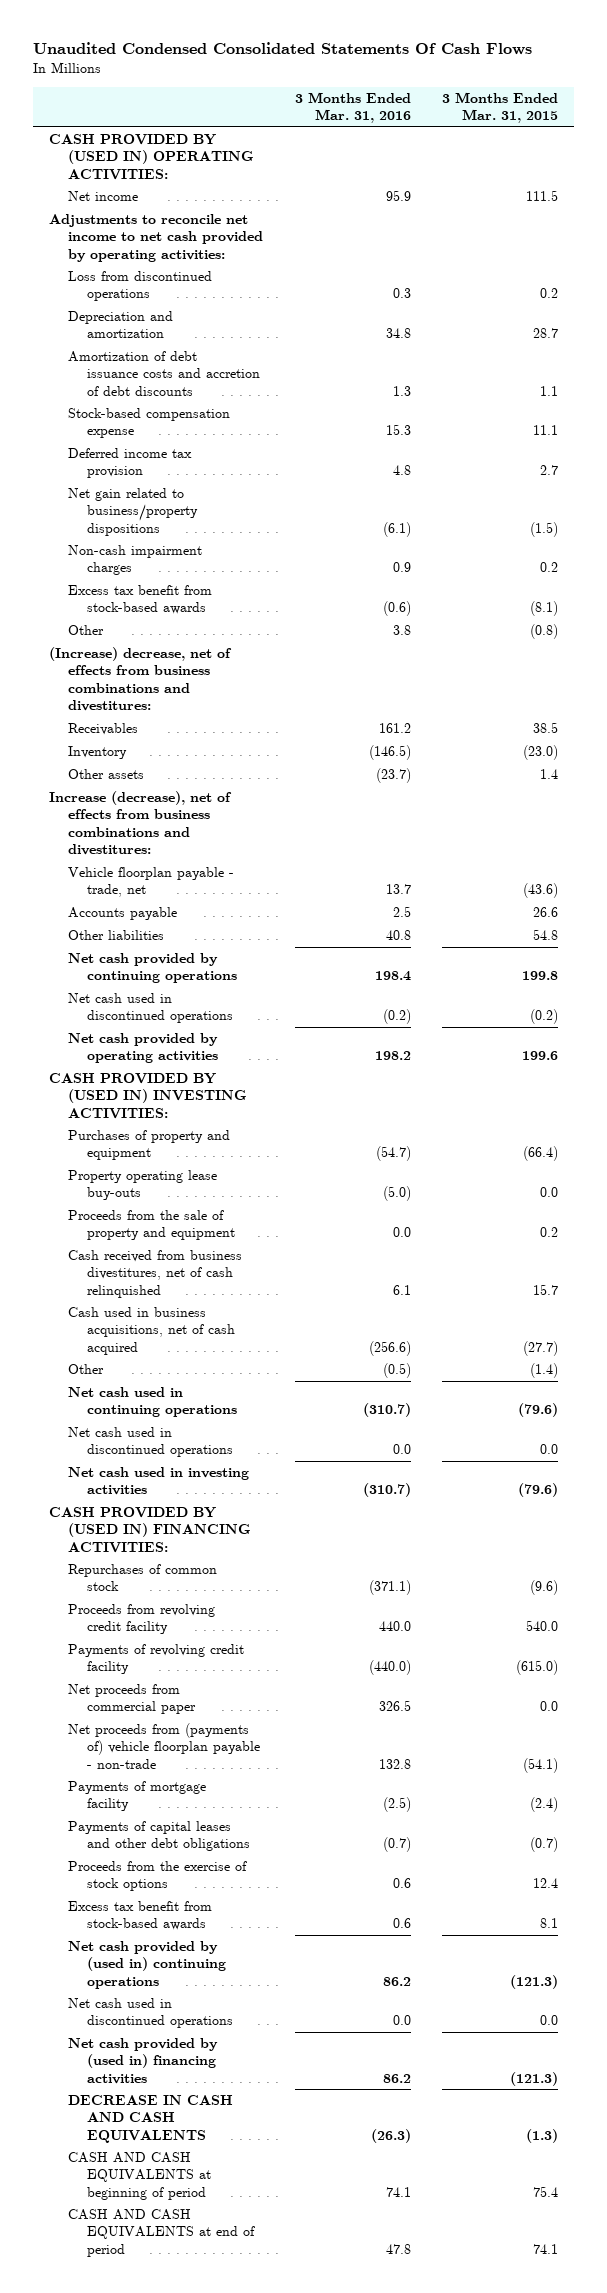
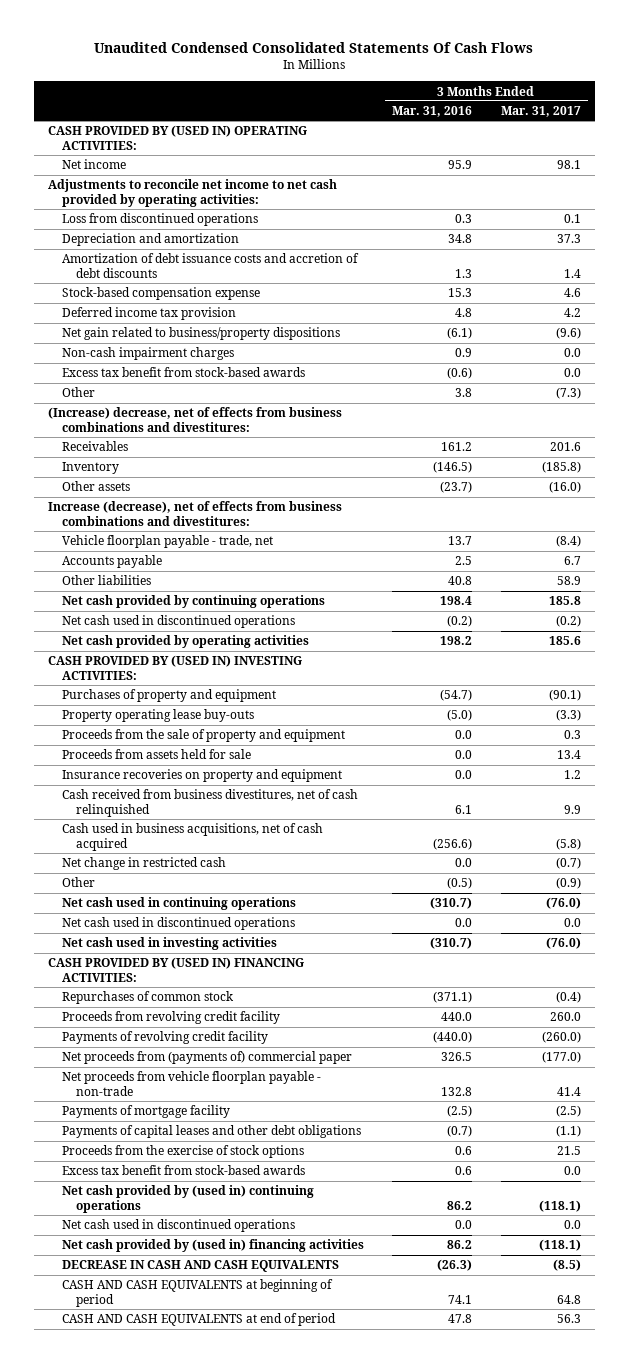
- | 3 Months Ended Mar. 31, 2016 | 3 Months Ended Mar. 31, 2015
+ | 3 Months Ended Mar. 31, 2016 | 3 Months Ended Mar. 31, 2017
+ Proceeds from assets held for sale | 0.0 | 13.4
+ Insurance recoveries on property and equipment | 0.0 | 1.2
+ Net change in restricted cash | 0.0 | (0.7)
- Net proceeds from commercial paper | 326.5 | 0.0
- Net proceeds from (payments of) vehicle floorplan payable - non-trade | 132.8 | (54.1)
+ Net proceeds from (payments of) commercial paper | 326.5 | (177.0)
+ Net proceeds from vehicle floorplan payable - non-trade | 132.8 | 41.4

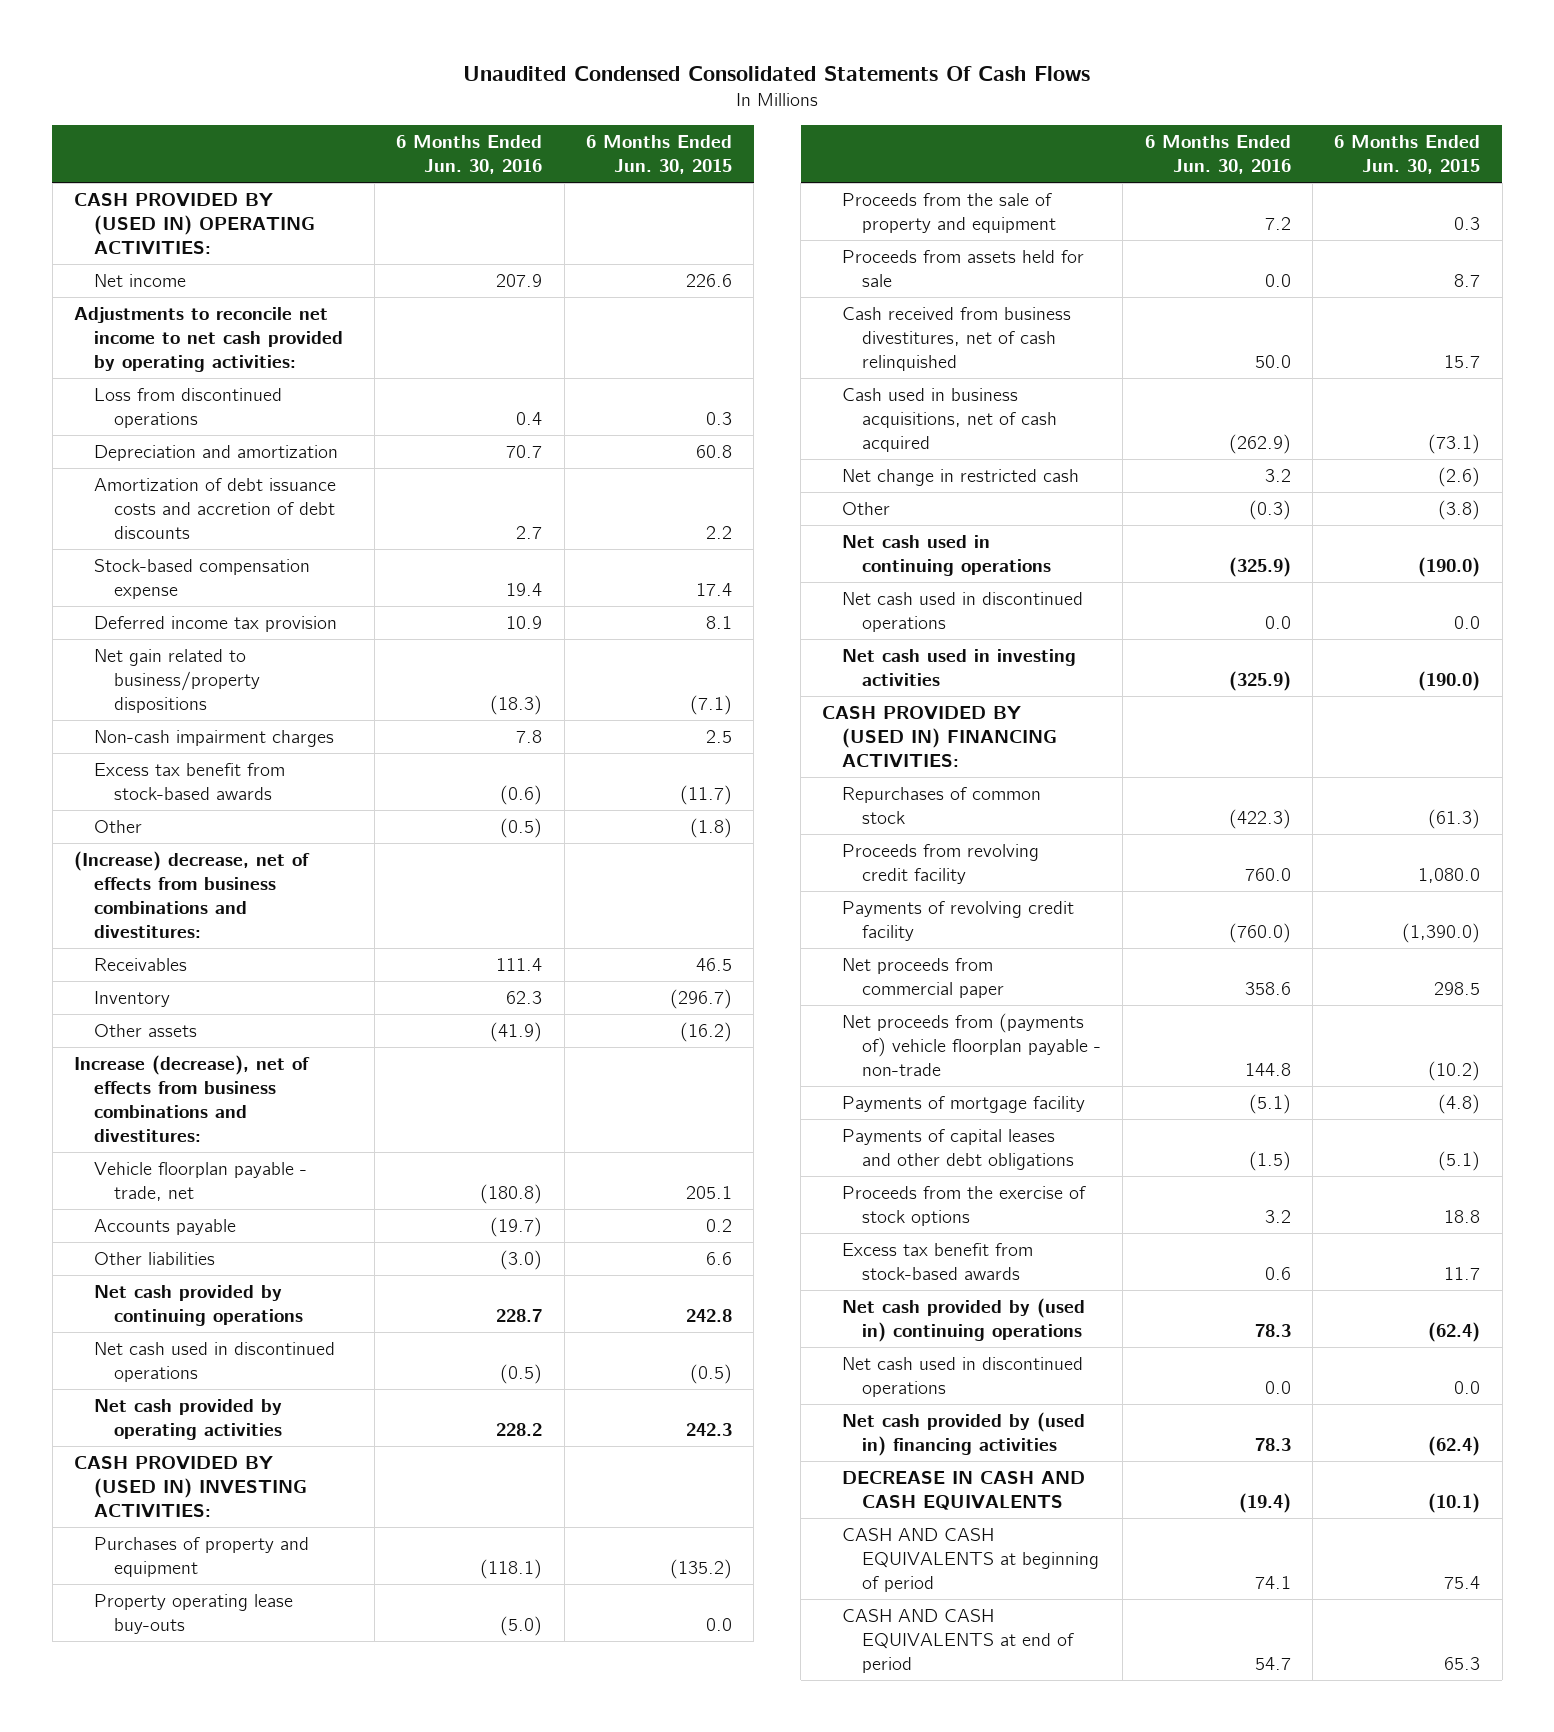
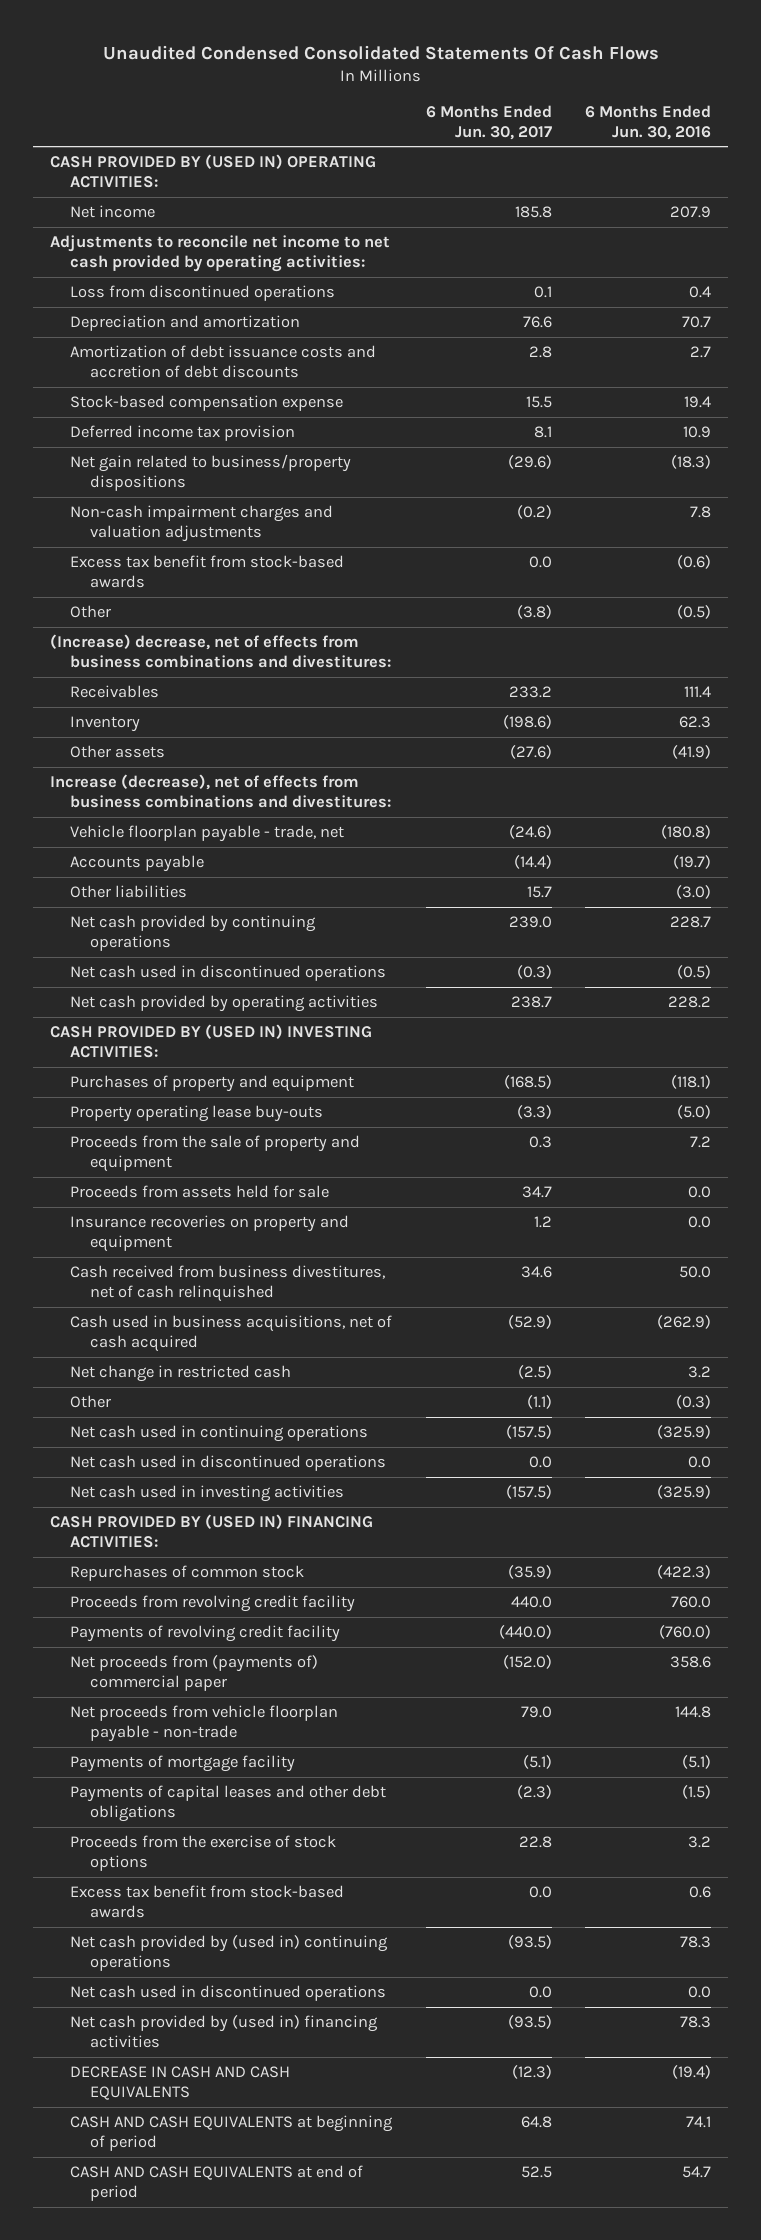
- | 6 Months Ended Jun. 30, 2016 | 6 Months Ended Jun. 30, 2015
+ | 6 Months Ended Jun. 30, 2017 | 6 Months Ended Jun. 30, 2016
- Non-cash impairment charges | 7.8 | 2.5
+ Non-cash impairment charges and valuation adjustments | (0.2) | 7.8
+ Insurance recoveries on property and equipment | 1.2 | 0.0
- Net proceeds from commercial paper | 358.6 | 298.5
- Net proceeds from (payments of) vehicle floorplan payable - non-trade | 144.8 | (10.2)
+ Net proceeds from (payments of) commercial paper | (152.0) | 358.6
+ Net proceeds from vehicle floorplan payable - non-trade | 79.0 | 144.8

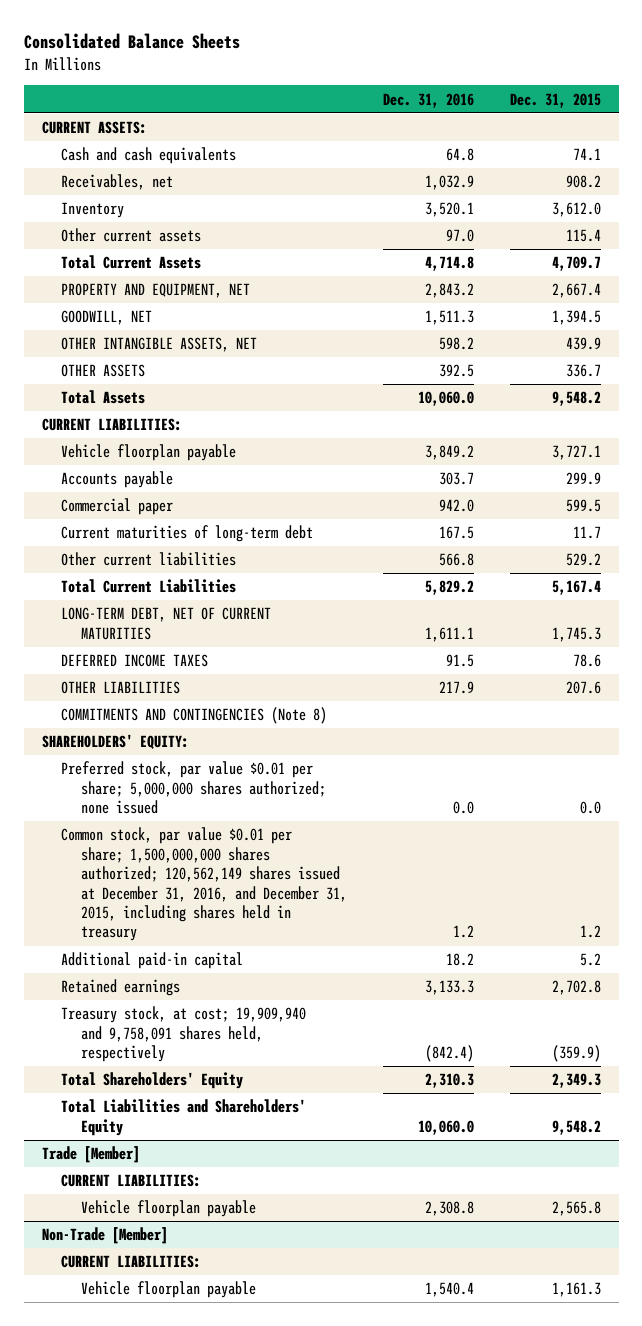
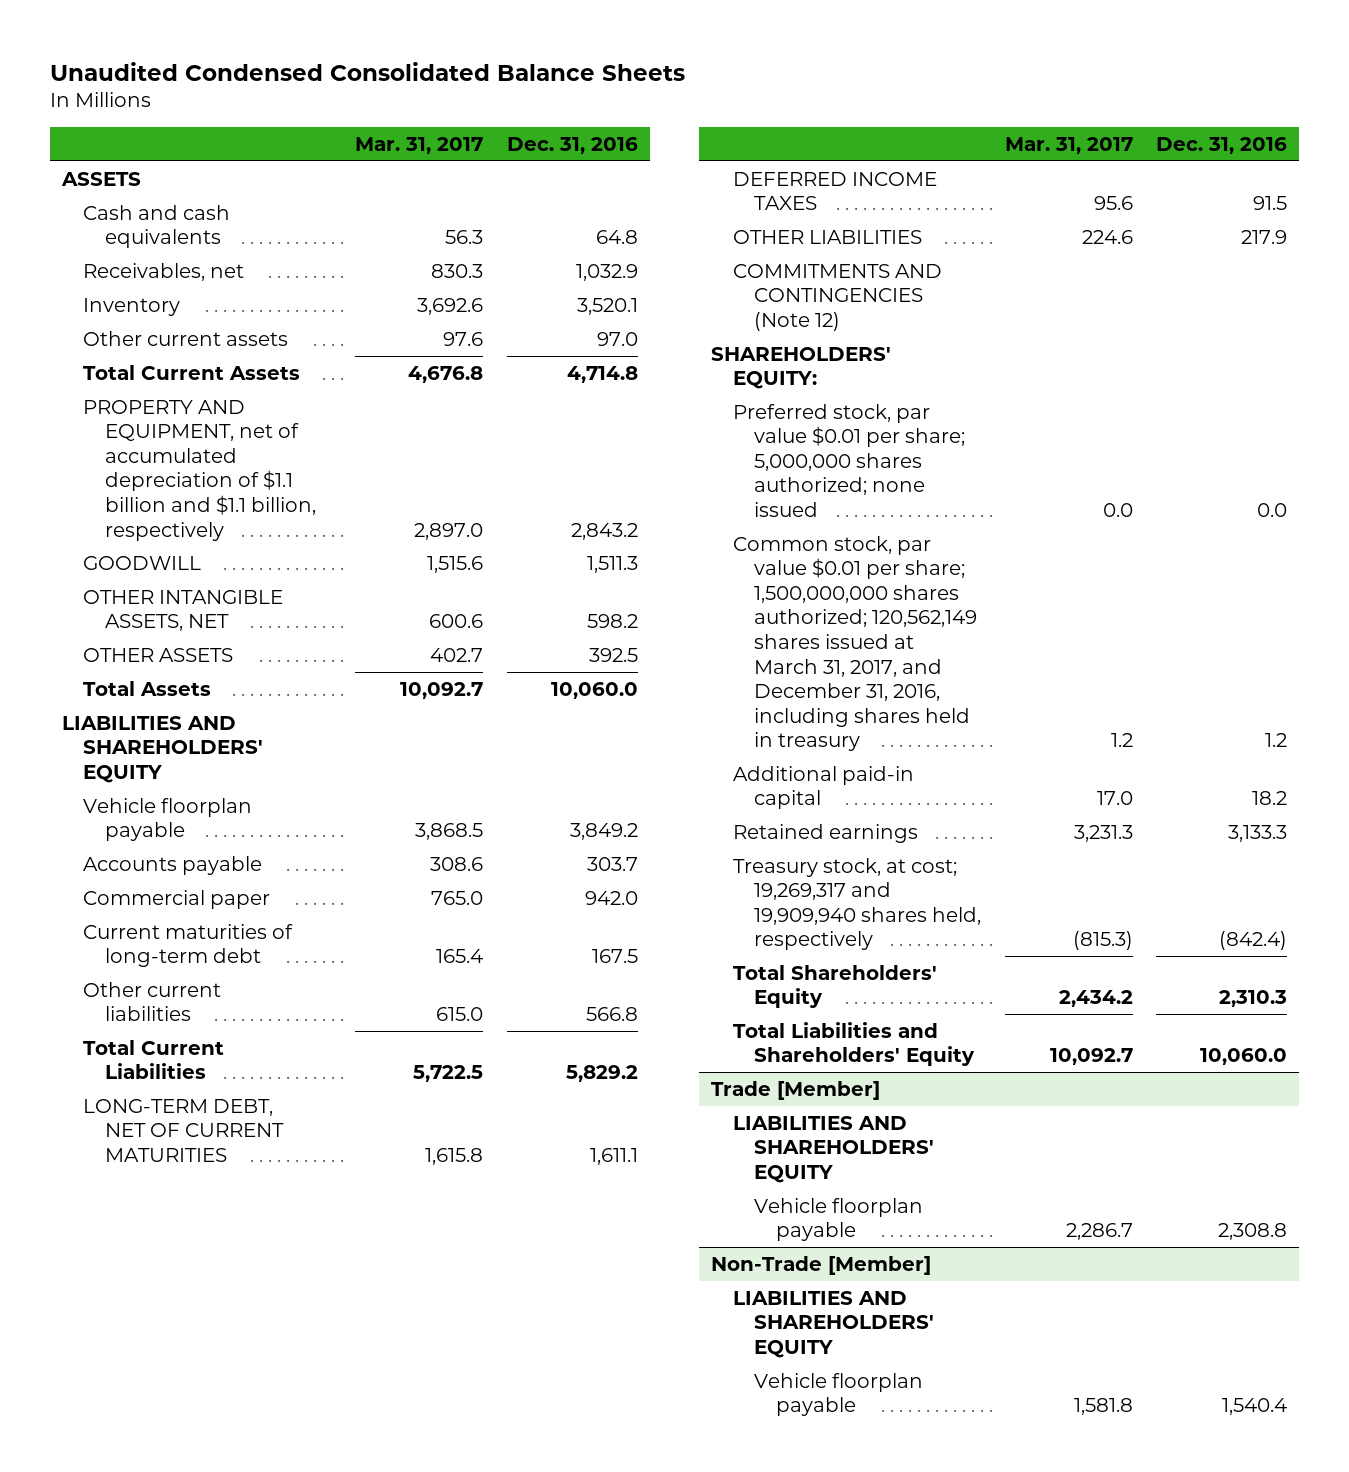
- Consolidated Balance Sheets
+ Unaudited Condensed Consolidated Balance Sheets
- | Dec. 31, 2016 | Dec. 31, 2015
+ | Mar. 31, 2017 | Dec. 31, 2016
- CURRENT ASSETS:
+ ASSETS
- PROPERTY AND EQUIPMENT, NET | 2,843.2 | 2,667.4
- GOODWILL, NET | 1,511.3 | 1,394.5
+ PROPERTY AND EQUIPMENT, net of accumulated depreciation of $1.1 billion and $1.1 billion, respectively | 2,897.0 | 2,843.2
+ GOODWILL | 1,515.6 | 1,511.3
- CURRENT LIABILITIES:
+ LIABILITIES AND SHAREHOLDERS' EQUITY
- COMMITMENTS AND CONTINGENCIES (Note 8)
+ COMMITMENTS AND CONTINGENCIES (Note 12)
- Common stock, par value $0.01 per share; 1,500,000,000 shares authorized; 120,562,149 shares issued at December 31, 2016, and December 31, 2015, including shares held in treasury | 1.2 | 1.2
+ Common stock, par value $0.01 per share; 1,500,000,000 shares authorized; 120,562,149 shares issued at March 31, 2017, and December 31, 2016, including shares held in treasury | 1.2 | 1.2
- Treasury stock, at cost; 19,909,940 and 9,758,091 shares held, respectively | (842.4) | (359.9)
+ Treasury stock, at cost; 19,269,317 and 19,909,940 shares held, respectively | (815.3) | (842.4)
@ Trade [Member]
- CURRENT LIABILITIES:
+ LIABILITIES AND SHAREHOLDERS' EQUITY
@ Non-Trade [Member]
- CURRENT LIABILITIES:
+ LIABILITIES AND SHAREHOLDERS' EQUITY

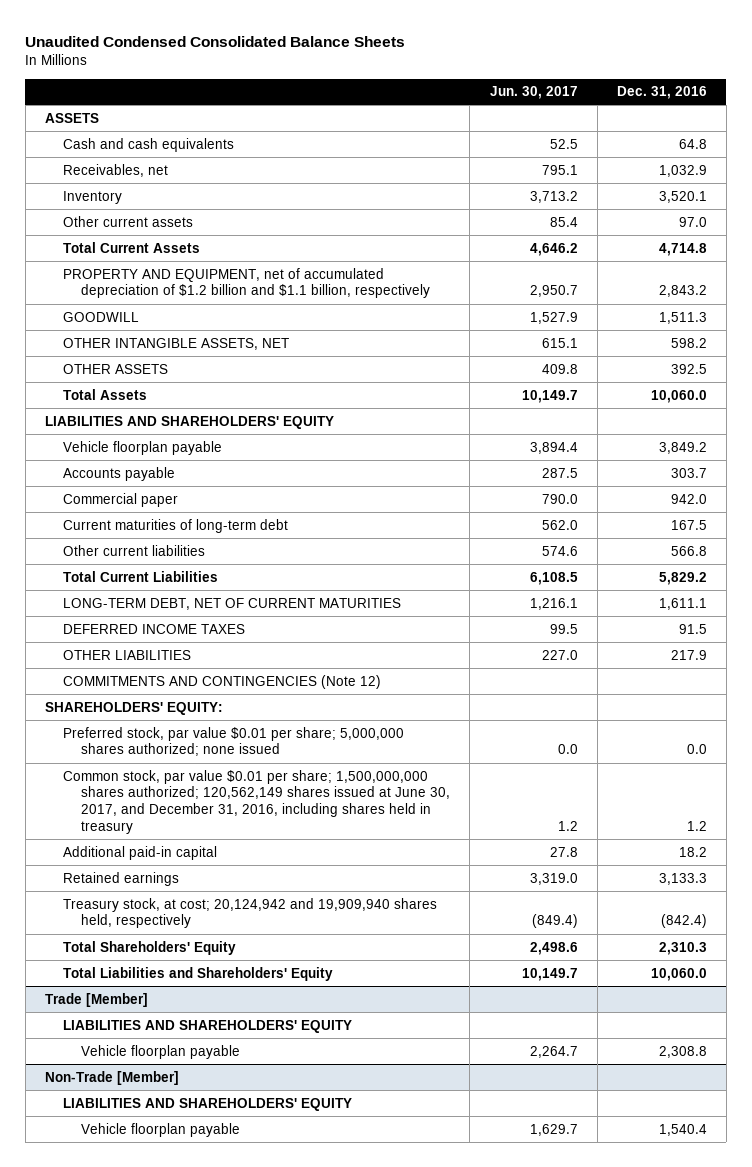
- | Mar. 31, 2017 | Dec. 31, 2016
+ | Jun. 30, 2017 | Dec. 31, 2016
- PROPERTY AND EQUIPMENT, net of accumulated depreciation of $1.1 billion and $1.1 billion, respectively | 2,897.0 | 2,843.2
+ PROPERTY AND EQUIPMENT, net of accumulated depreciation of $1.2 billion and $1.1 billion, respectively | 2,950.7 | 2,843.2
- Common stock, par value $0.01 per share; 1,500,000,000 shares authorized; 120,562,149 shares issued at March 31, 2017, and December 31, 2016, including shares held in treasury | 1.2 | 1.2
+ Common stock, par value $0.01 per share; 1,500,000,000 shares authorized; 120,562,149 shares issued at June 30, 2017, and December 31, 2016, including shares held in treasury | 1.2 | 1.2
- Treasury stock, at cost; 19,269,317 and 19,909,940 shares held, respectively | (815.3) | (842.4)
+ Treasury stock, at cost; 20,124,942 and 19,909,940 shares held, respectively | (849.4) | (842.4)

